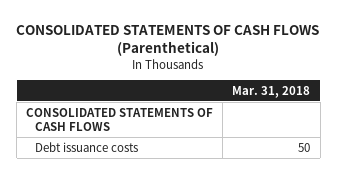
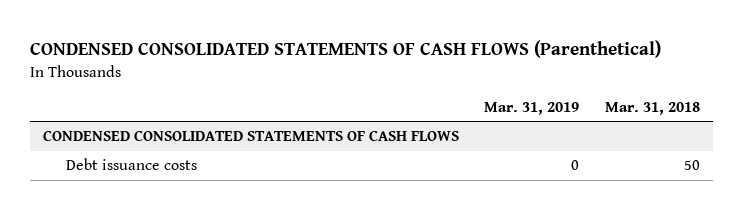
- CONSOLIDATED STATEMENTS OF CASH FLOWS (Parenthetical)
+ CONDENSED CONSOLIDATED STATEMENTS OF CASH FLOWS (Parenthetical)
- | Mar. 31, 2018
+ | Mar. 31, 2019 | Mar. 31, 2018
- CONSOLIDATED STATEMENTS OF CASH FLOWS
+ CONDENSED CONSOLIDATED STATEMENTS OF CASH FLOWS

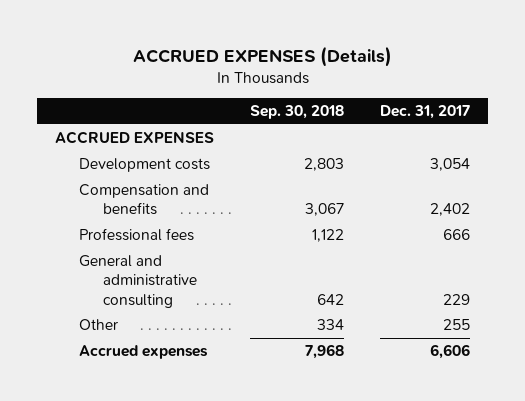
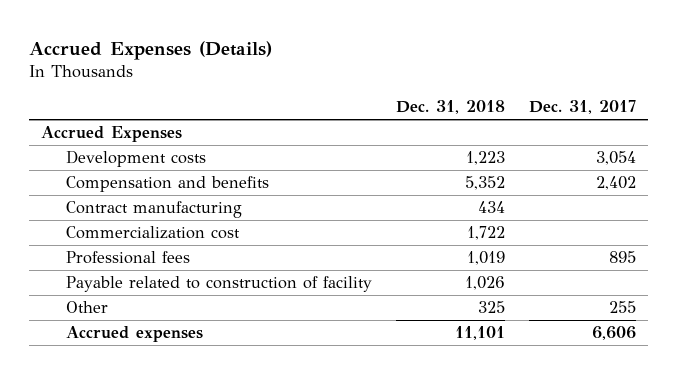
- ACCRUED EXPENSES (Details)
+ Accrued Expenses (Details)
- | Sep. 30, 2018 | Dec. 31, 2017
+ | Dec. 31, 2018 | Dec. 31, 2017
- ACCRUED EXPENSES
+ Accrued Expenses
- Professional fees | 1,122 | 666
- General and administrative consulting | 642 | 229
+ Contract manufacturing | 434 |
+ Commercialization cost | 1,722 |
+ Professional fees | 1,019 | 895
+ Payable related to construction of facility | 1,026 |

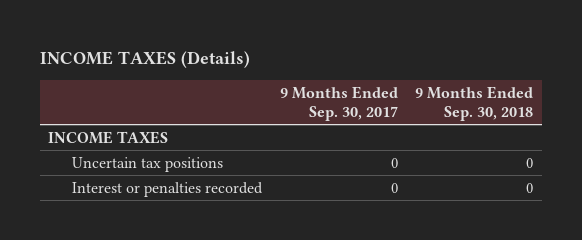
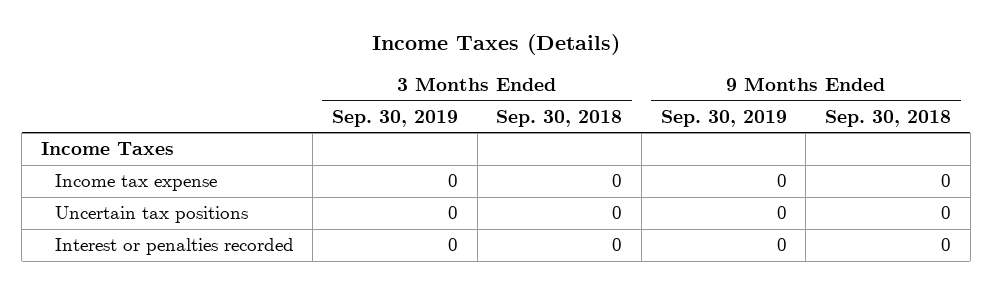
- INCOME TAXES (Details)
+ Income Taxes (Details)
- | 9 Months Ended Sep. 30, 2017 | 9 Months Ended Sep. 30, 2018
+ | 3 Months Ended Sep. 30, 2019 | 3 Months Ended Sep. 30, 2018 | 9 Months Ended Sep. 30, 2019 | 9 Months Ended Sep. 30, 2018
- INCOME TAXES
+ Income Taxes
+ Income tax expense | 0 | 0 | 0 | 0

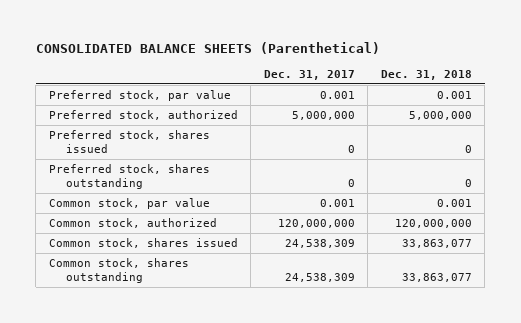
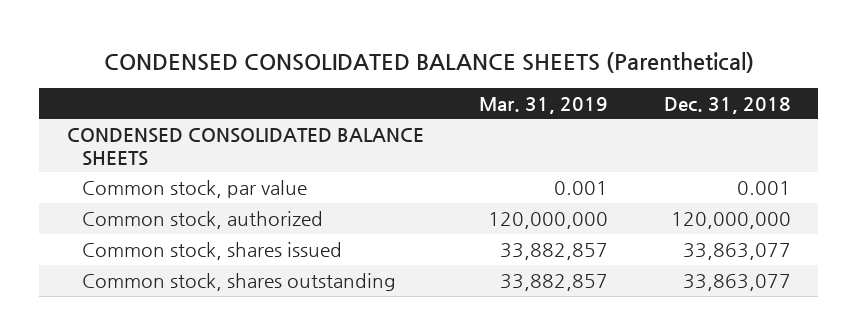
- CONSOLIDATED BALANCE SHEETS (Parenthetical)
+ CONDENSED CONSOLIDATED BALANCE SHEETS (Parenthetical)
- | Dec. 31, 2017 | Dec. 31, 2018
+ | Mar. 31, 2019 | Dec. 31, 2018
- Preferred stock, par value | 0.001 | 0.001
- Preferred stock, authorized | 5,000,000 | 5,000,000
- Preferred stock, shares issued | 0 | 0
- Preferred stock, shares outstanding | 0 | 0
+ CONDENSED CONSOLIDATED BALANCE SHEETS

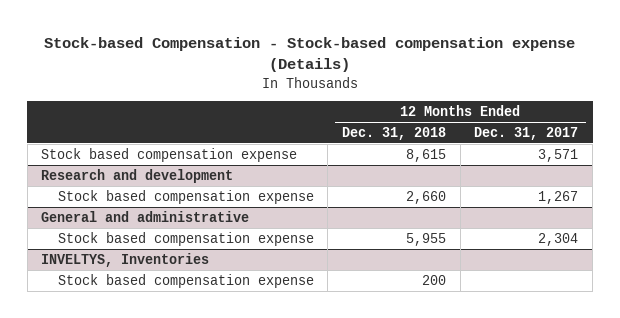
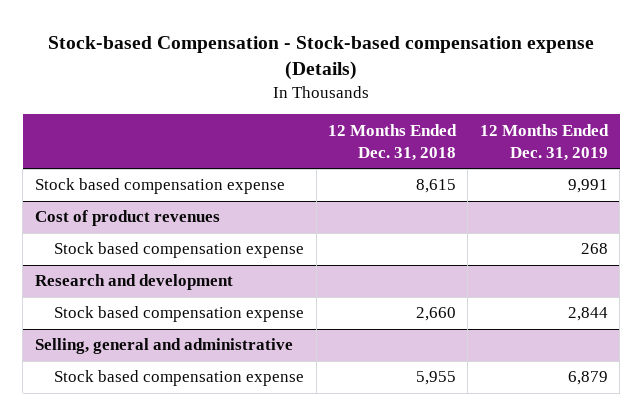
- | 12 Months Ended Dec. 31, 2018 | 12 Months Ended Dec. 31, 2017
+ | 12 Months Ended Dec. 31, 2018 | 12 Months Ended Dec. 31, 2019
+ Cost of product revenues
+ Stock based compensation expense | | 268
- General and administrative
+ Selling, general and administrative
- INVELTYS, Inventories
- Stock based compensation expense | 200 |

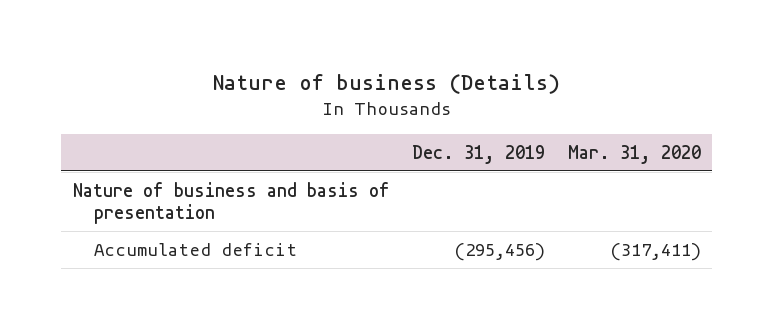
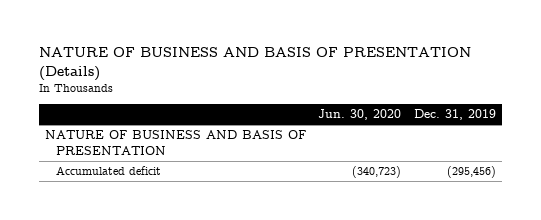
- Nature of business (Details)
+ NATURE OF BUSINESS AND BASIS OF PRESENTATION (Details)
- | Dec. 31, 2019 | Mar. 31, 2020
+ | Jun. 30, 2020 | Dec. 31, 2019
- Nature of business and basis of presentation
+ NATURE OF BUSINESS AND BASIS OF PRESENTATION

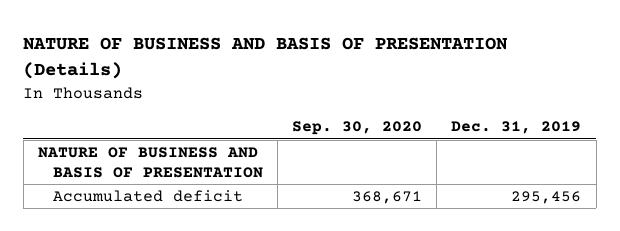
- | Jun. 30, 2020 | Dec. 31, 2019
+ | Sep. 30, 2020 | Dec. 31, 2019
- Accumulated deficit | (340,723) | (295,456)
+ Accumulated deficit | 368,671 | 295,456

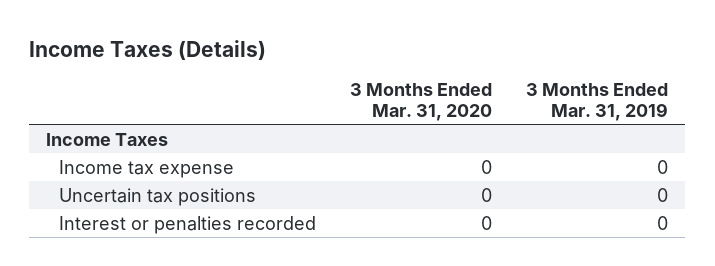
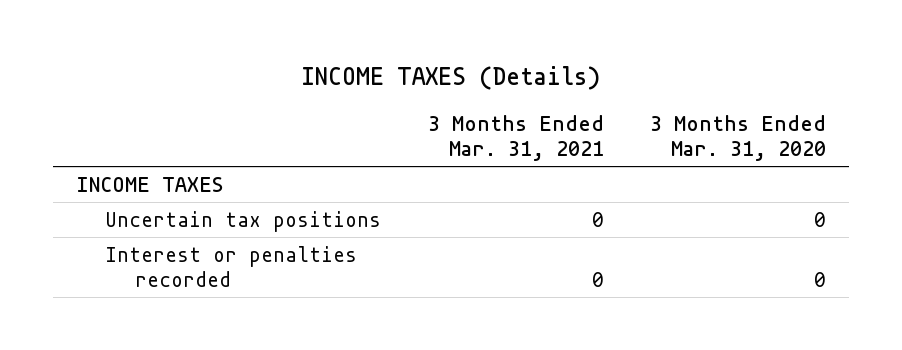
- Income Taxes (Details)
+ INCOME TAXES (Details)
- | 3 Months Ended Mar. 31, 2020 | 3 Months Ended Mar. 31, 2019
+ | 3 Months Ended Mar. 31, 2021 | 3 Months Ended Mar. 31, 2020
- Income Taxes
- Income tax expense | 0 | 0
+ INCOME TAXES

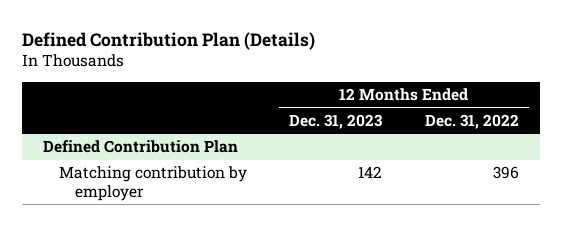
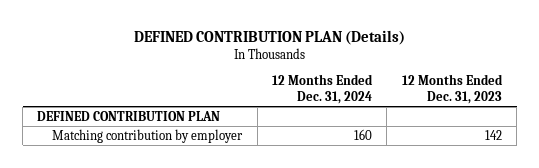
- Defined Contribution Plan (Details)
+ DEFINED CONTRIBUTION PLAN (Details)
- | 12 Months Ended Dec. 31, 2023 | 12 Months Ended Dec. 31, 2022
+ | 12 Months Ended Dec. 31, 2024 | 12 Months Ended Dec. 31, 2023
- Defined Contribution Plan
+ DEFINED CONTRIBUTION PLAN

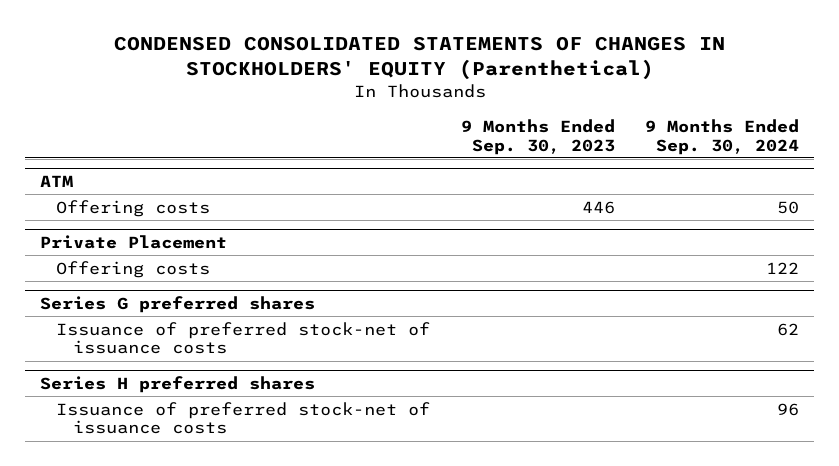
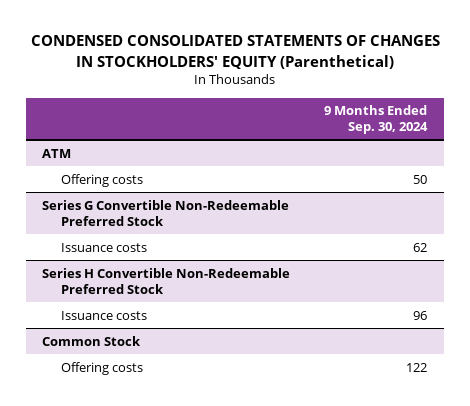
- | 9 Months Ended Sep. 30, 2023 | 9 Months Ended Sep. 30, 2024
+ | 9 Months Ended Sep. 30, 2024
- Private Placement
+ Series G Convertible Non-Redeemable Preferred Stock
+ Issuance costs | 62
+ Series H Convertible Non-Redeemable Preferred Stock
+ Issuance costs | 96
+ Common Stock
- Series G preferred shares
- Issuance of preferred stock-net of issuance costs | | 62
- Series H preferred shares
- Issuance of preferred stock-net of issuance costs | | 96

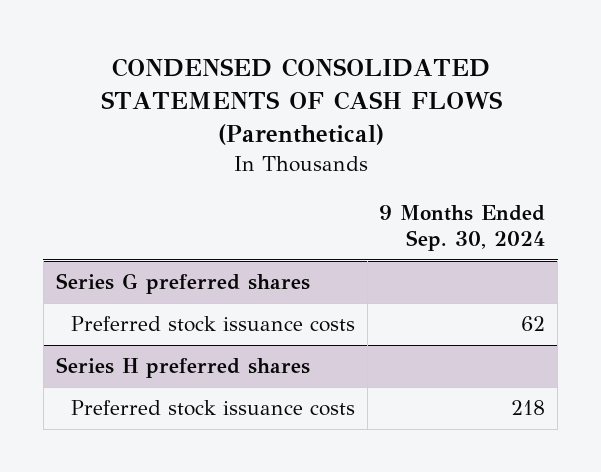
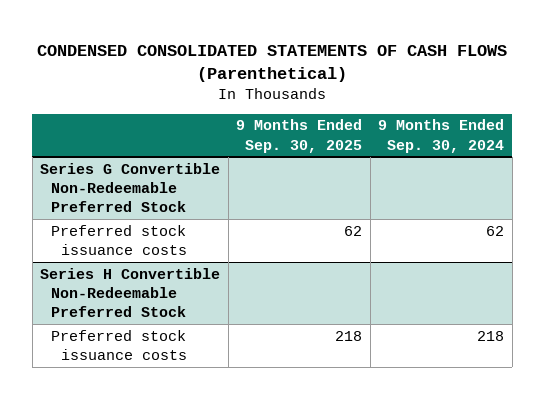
- | 9 Months Ended Sep. 30, 2024
+ | 9 Months Ended Sep. 30, 2025 | 9 Months Ended Sep. 30, 2024
- Series G preferred shares
+ Series G Convertible Non-Redeemable Preferred Stock
- Series H preferred shares
+ Series H Convertible Non-Redeemable Preferred Stock

